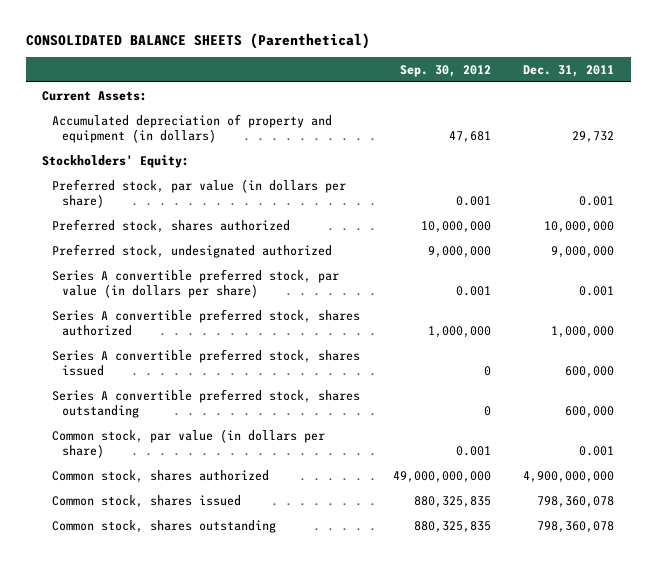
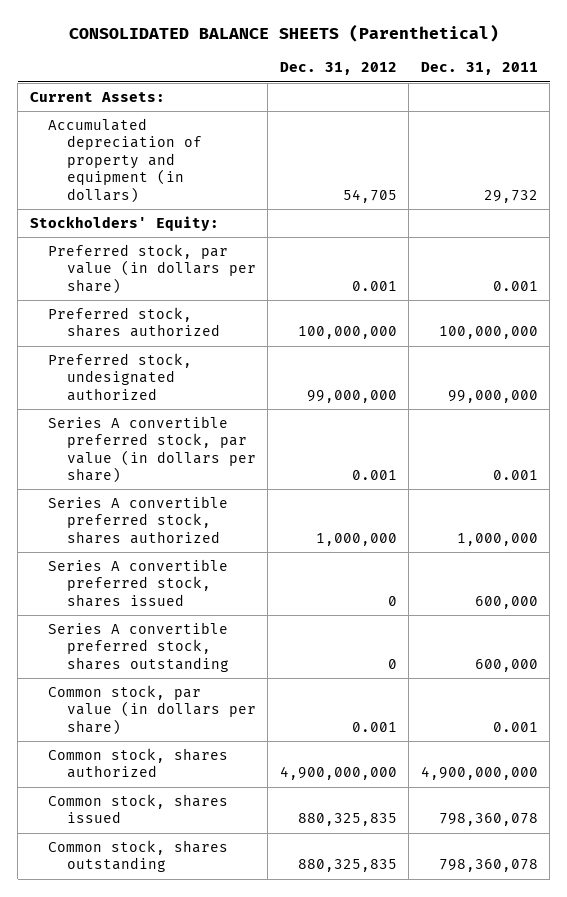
- | Sep. 30, 2012 | Dec. 31, 2011
+ | Dec. 31, 2012 | Dec. 31, 2011
- Preferred stock, shares authorized | 10,000,000 | 10,000,000
- Preferred stock, undesignated authorized | 9,000,000 | 9,000,000
+ Preferred stock, shares authorized | 100,000,000 | 100,000,000
+ Preferred stock, undesignated authorized | 99,000,000 | 99,000,000

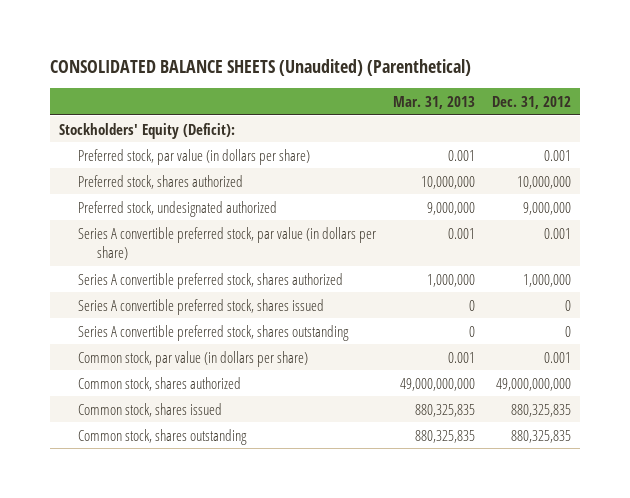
- CONSOLIDATED BALANCE SHEETS (Parenthetical)
+ CONSOLIDATED BALANCE SHEETS (Unaudited) (Parenthetical)
- | Dec. 31, 2012 | Dec. 31, 2011
+ | Mar. 31, 2013 | Dec. 31, 2012
- Current Assets:
- Accumulated depreciation of property and equipment (in dollars) | 54,705 | 29,732
- Stockholders' Equity:
+ Stockholders' Equity (Deficit):
- Preferred stock, shares authorized | 100,000,000 | 100,000,000
- Preferred stock, undesignated authorized | 99,000,000 | 99,000,000
+ Preferred stock, shares authorized | 10,000,000 | 10,000,000
+ Preferred stock, undesignated authorized | 9,000,000 | 9,000,000
- Common stock, shares authorized | 4,900,000,000 | 4,900,000,000
+ Common stock, shares authorized | 49,000,000,000 | 49,000,000,000

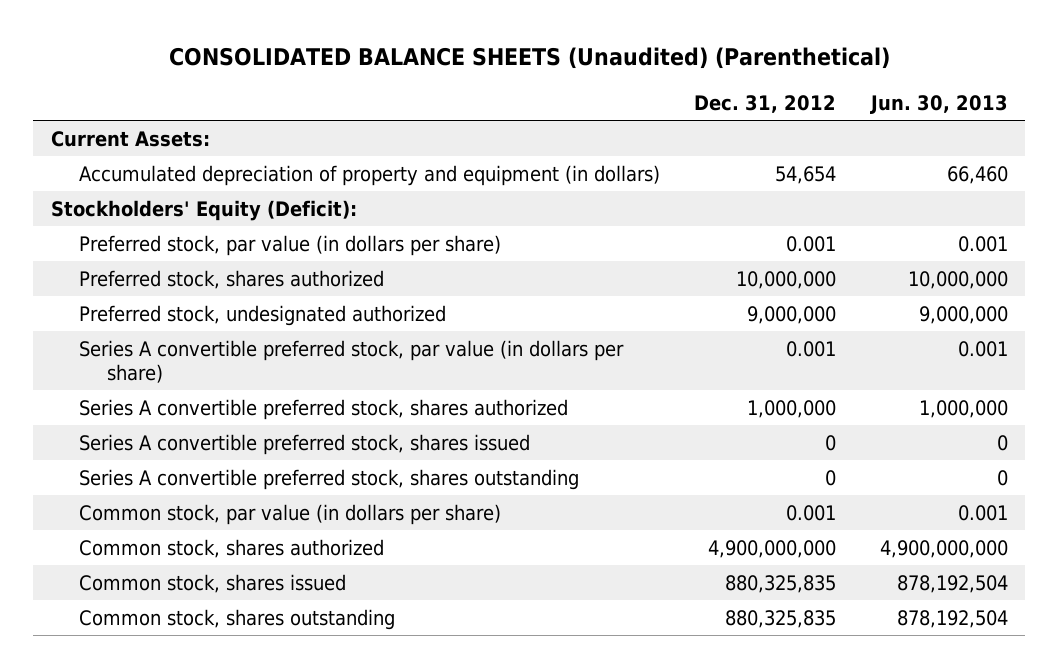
- | Mar. 31, 2013 | Dec. 31, 2012
+ | Dec. 31, 2012 | Jun. 30, 2013
+ Current Assets:
+ Accumulated depreciation of property and equipment (in dollars) | 54,654 | 66,460
- Common stock, shares authorized | 49,000,000,000 | 49,000,000,000
+ Common stock, shares authorized | 4,900,000,000 | 4,900,000,000

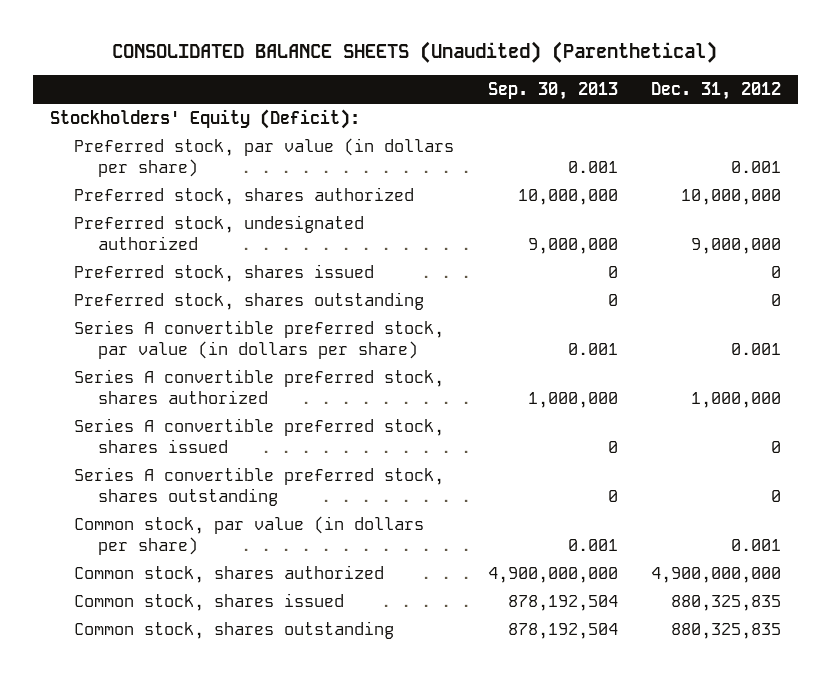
- | Dec. 31, 2012 | Jun. 30, 2013
+ | Sep. 30, 2013 | Dec. 31, 2012
- Current Assets:
- Accumulated depreciation of property and equipment (in dollars) | 54,654 | 66,460
+ Preferred stock, shares issued | 0 | 0
+ Preferred stock, shares outstanding | 0 | 0

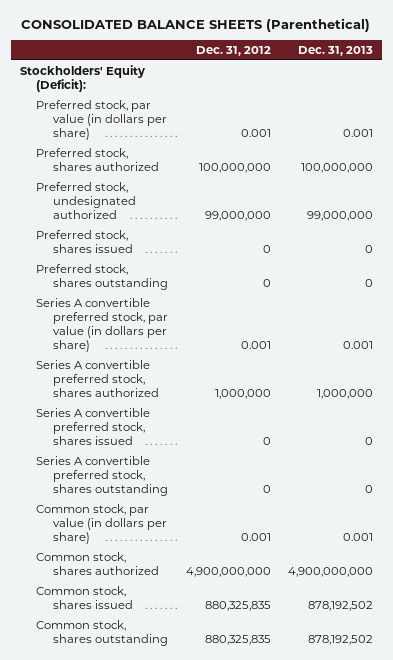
- CONSOLIDATED BALANCE SHEETS (Unaudited) (Parenthetical)
+ CONSOLIDATED BALANCE SHEETS (Parenthetical)
- | Sep. 30, 2013 | Dec. 31, 2012
+ | Dec. 31, 2012 | Dec. 31, 2013
- Preferred stock, shares authorized | 10,000,000 | 10,000,000
- Preferred stock, undesignated authorized | 9,000,000 | 9,000,000
+ Preferred stock, shares authorized | 100,000,000 | 100,000,000
+ Preferred stock, undesignated authorized | 99,000,000 | 99,000,000

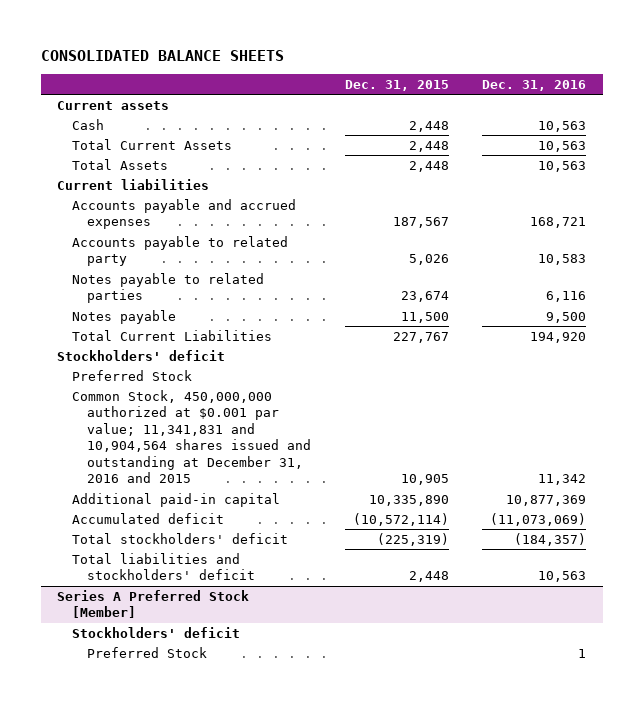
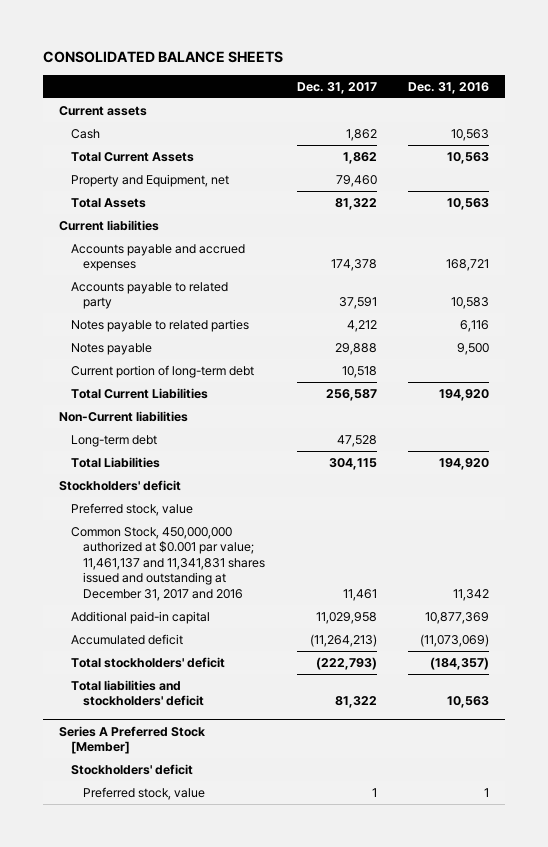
- | Dec. 31, 2015 | Dec. 31, 2016
+ | Dec. 31, 2017 | Dec. 31, 2016
+ Property and Equipment, net | 79,460 |
+ Current portion of long-term debt | 10,518 |
+ Non-Current liabilities
+ Long-term debt | 47,528 |
+ Total Liabilities | 304,115 | 194,920
- Preferred Stock
- Common Stock, 450,000,000 authorized at $0.001 par value; 11,341,831 and 10,904,564 shares issued and outstanding at December 31, 2016 and 2015 | 10,905 | 11,342
+ Preferred stock, value
+ Common Stock, 450,000,000 authorized at $0.001 par value; 11,461,137 and 11,341,831 shares issued and outstanding at December 31, 2017 and 2016 | 11,461 | 11,342
@ Series A Preferred Stock [Member]
- Preferred Stock | | 1
+ Preferred stock, value | 1 | 1

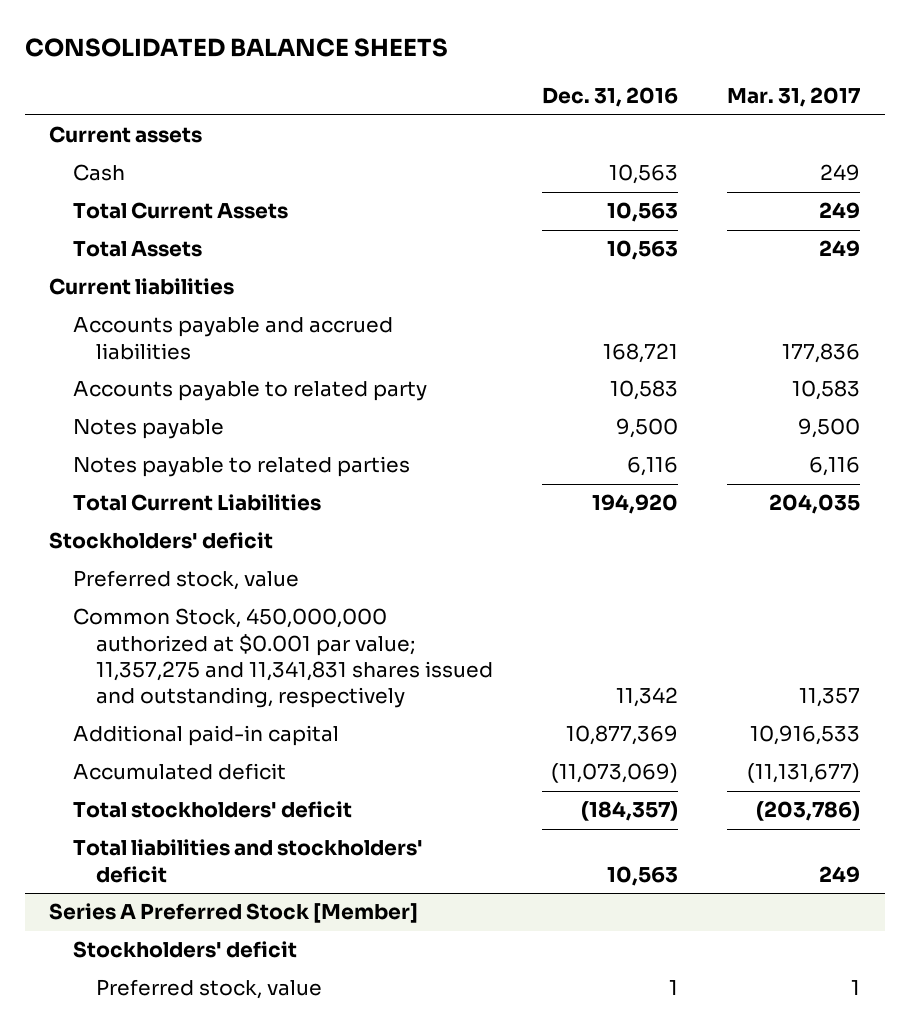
- | Dec. 31, 2017 | Dec. 31, 2016
+ | Dec. 31, 2016 | Mar. 31, 2017
- Property and Equipment, net | 79,460 |
- Accounts payable and accrued expenses | 174,378 | 168,721
+ Accounts payable and accrued liabilities | 168,721 | 177,836
- Current portion of long-term debt | 10,518 |
moved down: Notes payable to related parties | 6,116 | 6,116
- Non-Current liabilities
- Long-term debt | 47,528 |
- Total Liabilities | 304,115 | 194,920
- Common Stock, 450,000,000 authorized at $0.001 par value; 11,461,137 and 11,341,831 shares issued and outstanding at December 31, 2017 and 2016 | 11,461 | 11,342
+ Common Stock, 450,000,000 authorized at $0.001 par value; 11,357,275 and 11,341,831 shares issued and outstanding, respectively | 11,342 | 11,357

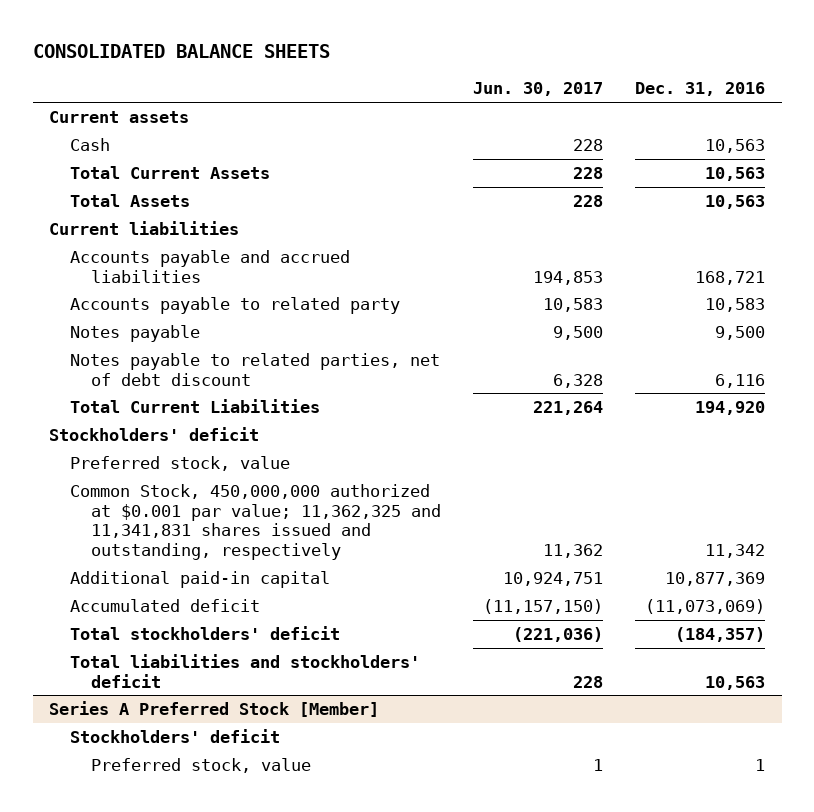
- | Dec. 31, 2016 | Mar. 31, 2017
+ | Jun. 30, 2017 | Dec. 31, 2016
- Notes payable to related parties | 6,116 | 6,116
+ Notes payable to related parties, net of debt discount | 6,328 | 6,116
- Common Stock, 450,000,000 authorized at $0.001 par value; 11,357,275 and 11,341,831 shares issued and outstanding, respectively | 11,342 | 11,357
+ Common Stock, 450,000,000 authorized at $0.001 par value; 11,362,325 and 11,341,831 shares issued and outstanding, respectively | 11,362 | 11,342

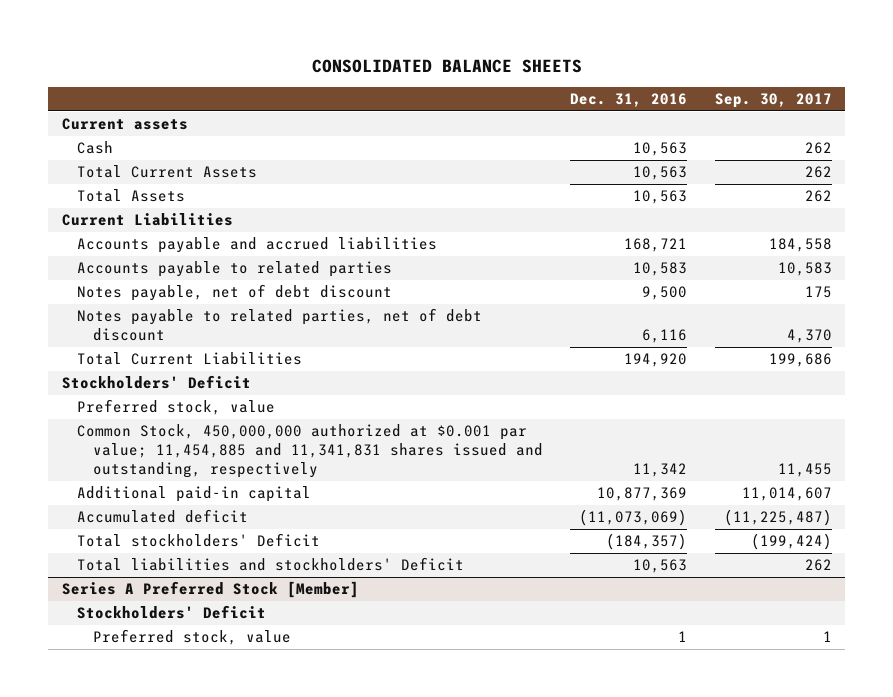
- | Jun. 30, 2017 | Dec. 31, 2016
+ | Dec. 31, 2016 | Sep. 30, 2017
- Current liabilities
+ Current Liabilities
- Accounts payable to related party | 10,583 | 10,583
- Notes payable | 9,500 | 9,500
+ Accounts payable to related parties | 10,583 | 10,583
+ Notes payable, net of debt discount | 9,500 | 175
- Stockholders' deficit
+ Stockholders' Deficit
- Common Stock, 450,000,000 authorized at $0.001 par value; 11,362,325 and 11,341,831 shares issued and outstanding, respectively | 11,362 | 11,342
+ Common Stock, 450,000,000 authorized at $0.001 par value; 11,454,885 and 11,341,831 shares issued and outstanding, respectively | 11,342 | 11,455
- Total stockholders' deficit | (221,036) | (184,357)
- Total liabilities and stockholders' deficit | 228 | 10,563
+ Total stockholders' Deficit | (184,357) | (199,424)
+ Total liabilities and stockholders' Deficit | 10,563 | 262
@ Series A Preferred Stock [Member]
- Stockholders' deficit
+ Stockholders' Deficit

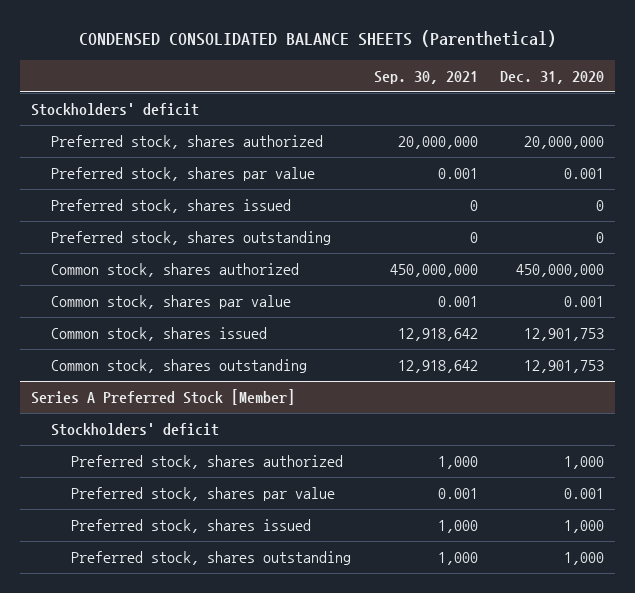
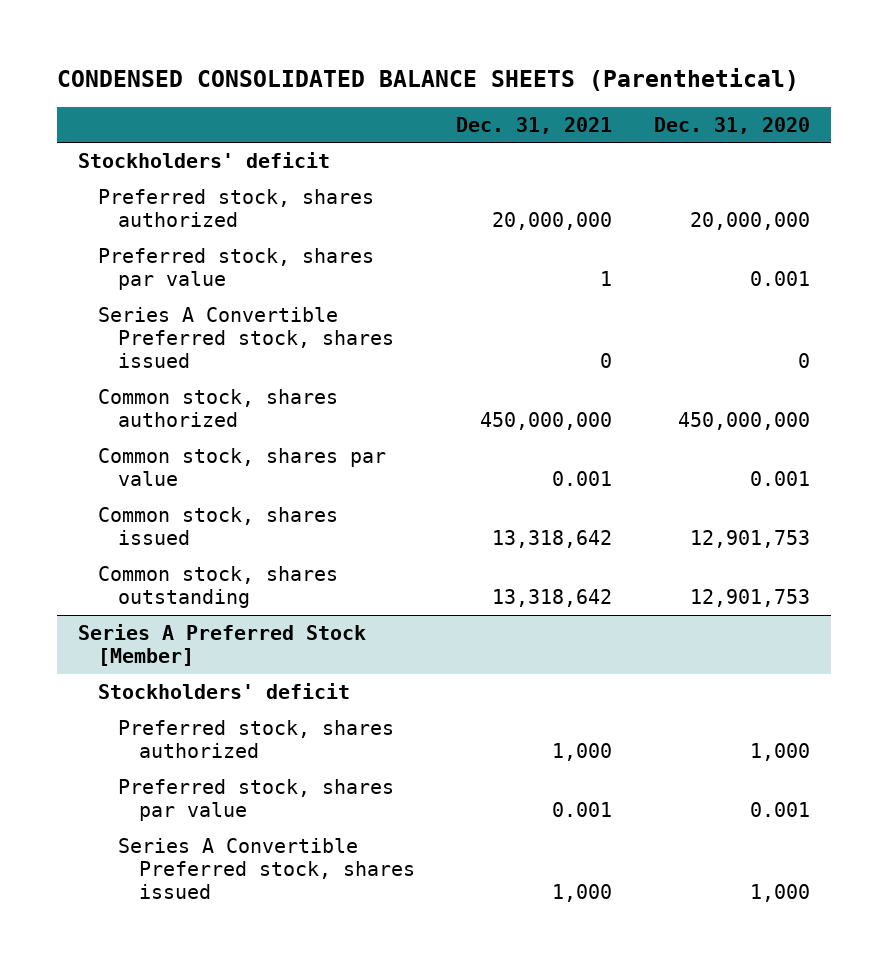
- | Sep. 30, 2021 | Dec. 31, 2020
+ | Dec. 31, 2021 | Dec. 31, 2020
- Preferred stock, shares issued | 0 | 0
- Preferred stock, shares outstanding | 0 | 0
+ Series A Convertible Preferred stock, shares issued | 0 | 0
@ Series A Preferred Stock [Member]
- Preferred stock, shares issued | 1,000 | 1,000
- Preferred stock, shares outstanding | 1,000 | 1,000
+ Series A Convertible Preferred stock, shares issued | 1,000 | 1,000

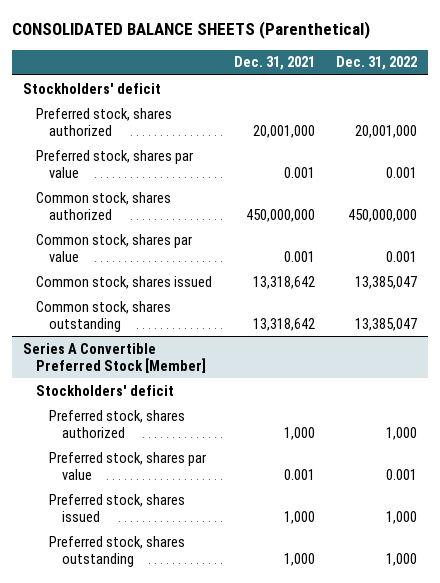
- CONDENSED CONSOLIDATED BALANCE SHEETS (Parenthetical)
+ CONSOLIDATED BALANCE SHEETS (Parenthetical)
- | Dec. 31, 2021 | Dec. 31, 2020
+ | Dec. 31, 2021 | Dec. 31, 2022
- Preferred stock, shares authorized | 20,000,000 | 20,000,000
- Preferred stock, shares par value | 1 | 0.001
- Series A Convertible Preferred stock, shares issued | 0 | 0
+ Preferred stock, shares authorized | 20,001,000 | 20,001,000
+ Preferred stock, shares par value | 0.001 | 0.001
- Series A Preferred Stock [Member]
+ Series A Convertible Preferred Stock [Member]
- Series A Convertible Preferred stock, shares issued | 1,000 | 1,000
+ Preferred stock, shares issued | 1,000 | 1,000
+ Preferred stock, shares outstanding | 1,000 | 1,000

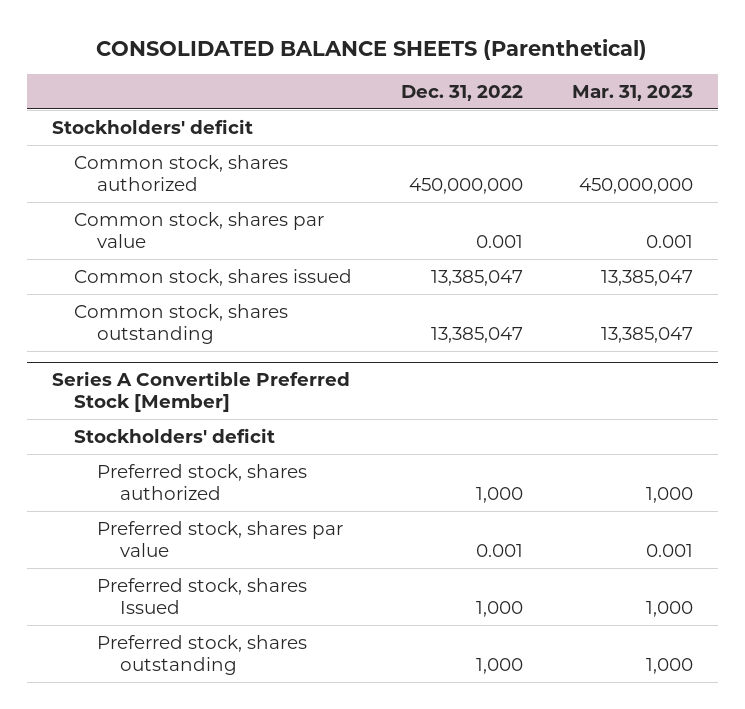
- | Dec. 31, 2021 | Dec. 31, 2022
+ | Dec. 31, 2022 | Mar. 31, 2023
- Preferred stock, shares authorized | 20,001,000 | 20,001,000
- Preferred stock, shares par value | 0.001 | 0.001
@ Series A Convertible Preferred Stock [Member]
- Preferred stock, shares issued | 1,000 | 1,000
+ Preferred stock, shares Issued | 1,000 | 1,000

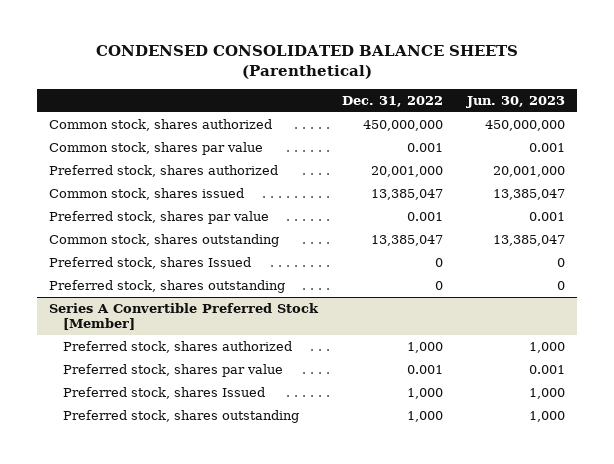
- CONSOLIDATED BALANCE SHEETS (Parenthetical)
+ CONDENSED CONSOLIDATED BALANCE SHEETS (Parenthetical)
- | Dec. 31, 2022 | Mar. 31, 2023
+ | Dec. 31, 2022 | Jun. 30, 2023
- Stockholders' deficit
+ Preferred stock, shares authorized | 20,001,000 | 20,001,000
+ Preferred stock, shares par value | 0.001 | 0.001
+ Preferred stock, shares Issued | 0 | 0
+ Preferred stock, shares outstanding | 0 | 0
@ Series A Convertible Preferred Stock [Member]
- Stockholders' deficit

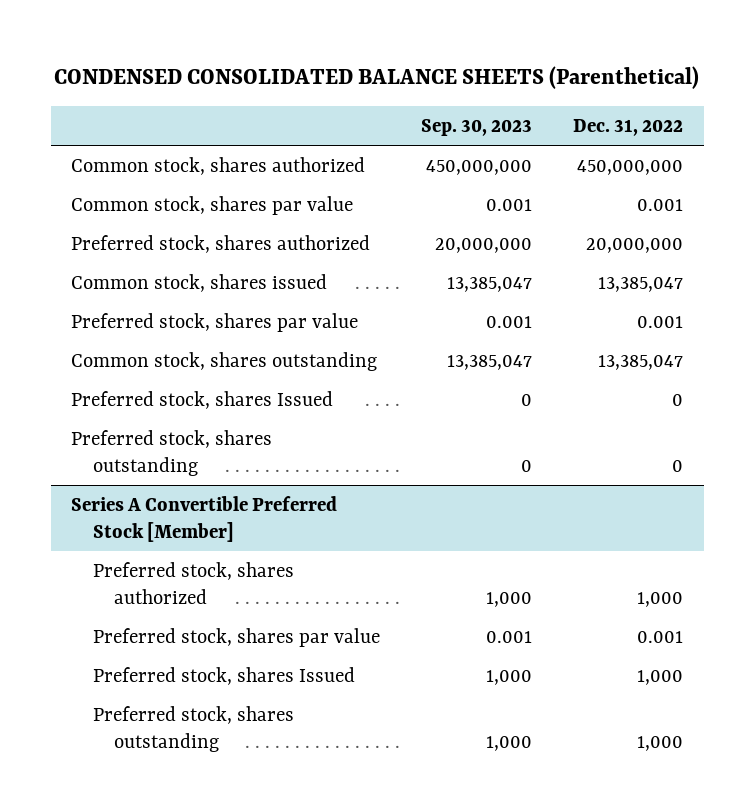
- | Dec. 31, 2022 | Jun. 30, 2023
+ | Sep. 30, 2023 | Dec. 31, 2022
- Preferred stock, shares authorized | 20,001,000 | 20,001,000
+ Preferred stock, shares authorized | 20,000,000 | 20,000,000

